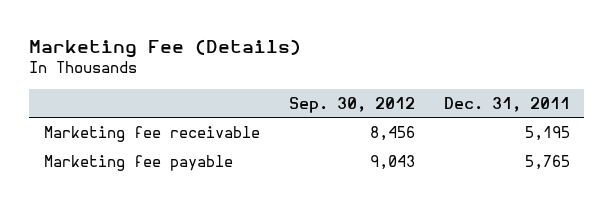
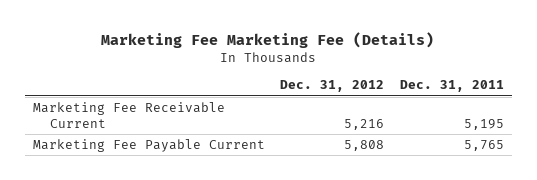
- Marketing Fee (Details)
+ Marketing Fee Marketing Fee (Details)
- | Sep. 30, 2012 | Dec. 31, 2011
+ | Dec. 31, 2012 | Dec. 31, 2011
- Marketing fee receivable | 8,456 | 5,195
- Marketing fee payable | 9,043 | 5,765
+ Marketing Fee Receivable Current | 5,216 | 5,195
+ Marketing Fee Payable Current | 5,808 | 5,765

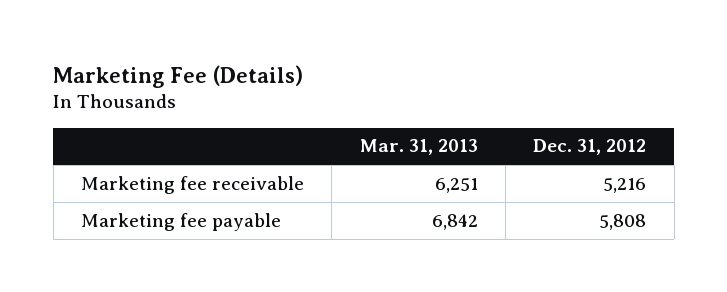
- Marketing Fee Marketing Fee (Details)
+ Marketing Fee (Details)
- | Dec. 31, 2012 | Dec. 31, 2011
+ | Mar. 31, 2013 | Dec. 31, 2012
- Marketing Fee Receivable Current | 5,216 | 5,195
- Marketing Fee Payable Current | 5,808 | 5,765
+ Marketing fee receivable | 6,251 | 5,216
+ Marketing fee payable | 6,842 | 5,808

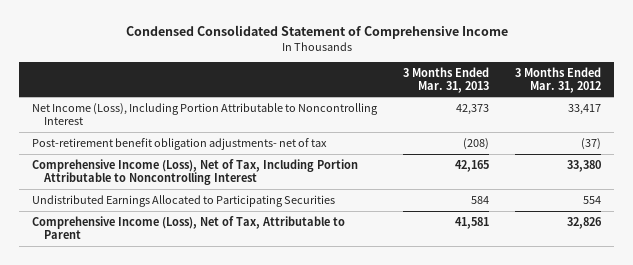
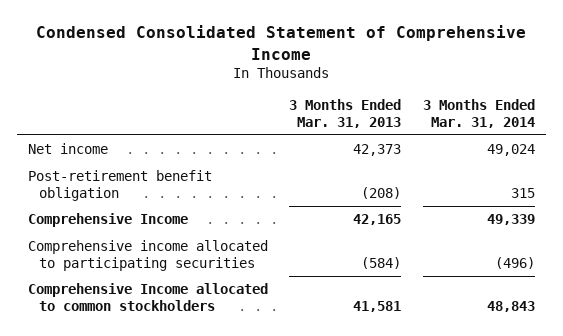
- | 3 Months Ended Mar. 31, 2013 | 3 Months Ended Mar. 31, 2012
+ | 3 Months Ended Mar. 31, 2013 | 3 Months Ended Mar. 31, 2014
- Net Income (Loss), Including Portion Attributable to Noncontrolling Interest | 42,373 | 33,417
- Post-retirement benefit obligation adjustments- net of tax | (208) | (37)
- Comprehensive Income (Loss), Net of Tax, Including Portion Attributable to Noncontrolling Interest | 42,165 | 33,380
- Undistributed Earnings Allocated to Participating Securities | 584 | 554
- Comprehensive Income (Loss), Net of Tax, Attributable to Parent | 41,581 | 32,826
+ Net income | 42,373 | 49,024
+ Post-retirement benefit obligation | (208) | 315
+ Comprehensive Income | 42,165 | 49,339
+ Comprehensive income allocated to participating securities | (584) | (496)
+ Comprehensive Income allocated to common stockholders | 41,581 | 48,843

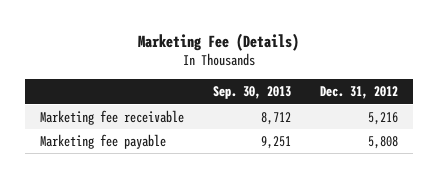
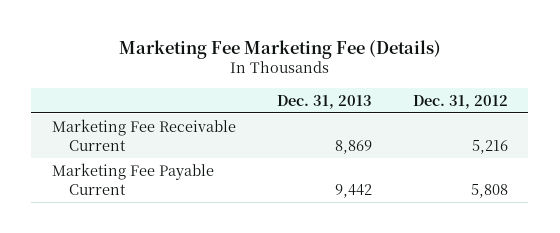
- Marketing Fee (Details)
+ Marketing Fee Marketing Fee (Details)
- | Sep. 30, 2013 | Dec. 31, 2012
+ | Dec. 31, 2013 | Dec. 31, 2012
- Marketing fee receivable | 8,712 | 5,216
- Marketing fee payable | 9,251 | 5,808
+ Marketing Fee Receivable Current | 8,869 | 5,216
+ Marketing Fee Payable Current | 9,442 | 5,808

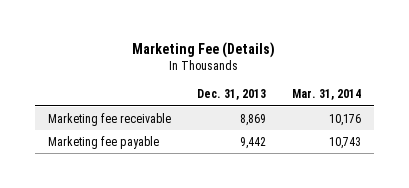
- Marketing Fee Marketing Fee (Details)
+ Marketing Fee (Details)
- | Dec. 31, 2013 | Dec. 31, 2012
+ | Dec. 31, 2013 | Mar. 31, 2014
- Marketing Fee Receivable Current | 8,869 | 5,216
- Marketing Fee Payable Current | 9,442 | 5,808
+ Marketing fee receivable | 8,869 | 10,176
+ Marketing fee payable | 9,442 | 10,743

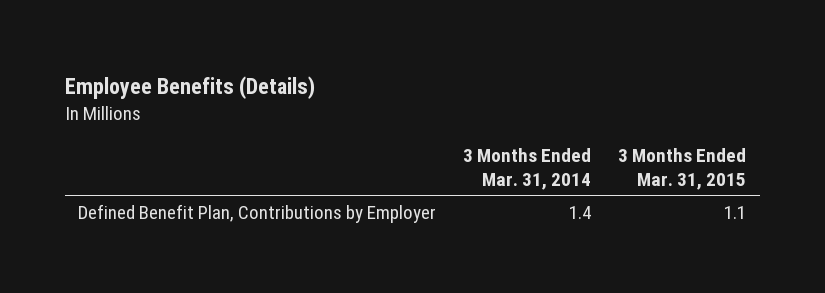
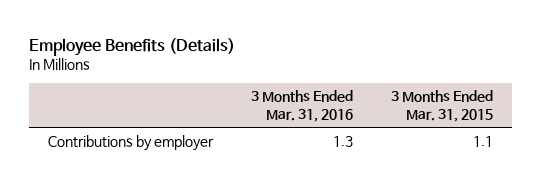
- | 3 Months Ended Mar. 31, 2014 | 3 Months Ended Mar. 31, 2015
+ | 3 Months Ended Mar. 31, 2016 | 3 Months Ended Mar. 31, 2015
- Defined Benefit Plan, Contributions by Employer | 1.4 | 1.1
+ Contributions by employer | 1.3 | 1.1

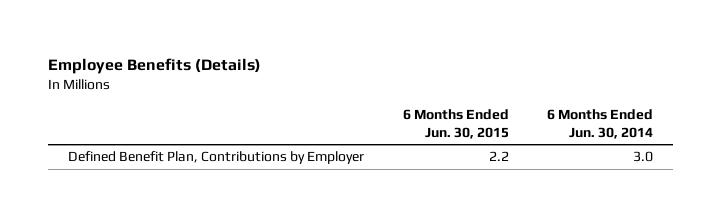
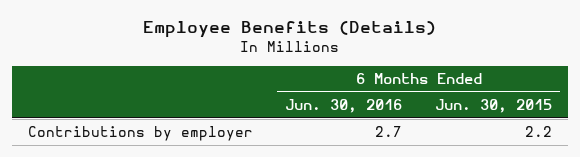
- | 6 Months Ended Jun. 30, 2015 | 6 Months Ended Jun. 30, 2014
+ | 6 Months Ended Jun. 30, 2016 | 6 Months Ended Jun. 30, 2015
- Defined Benefit Plan, Contributions by Employer | 2.2 | 3.0
+ Contributions by employer | 2.7 | 2.2

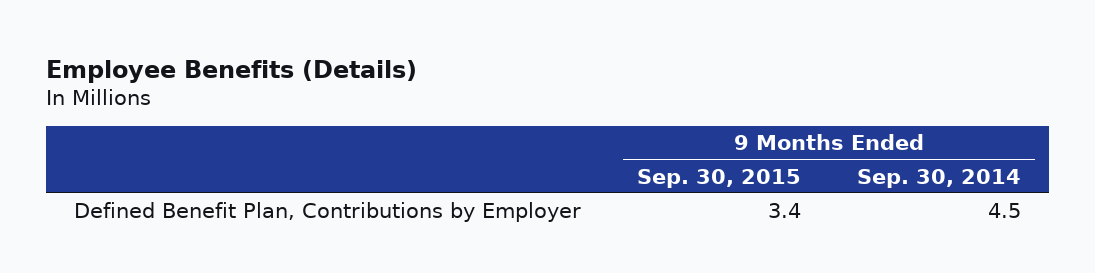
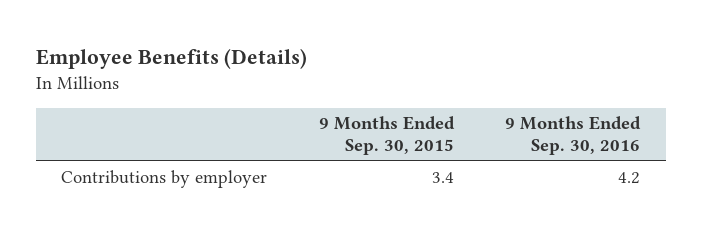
- | 9 Months Ended Sep. 30, 2015 | 9 Months Ended Sep. 30, 2014
+ | 9 Months Ended Sep. 30, 2015 | 9 Months Ended Sep. 30, 2016
- Defined Benefit Plan, Contributions by Employer | 3.4 | 4.5
+ Contributions by employer | 3.4 | 4.2

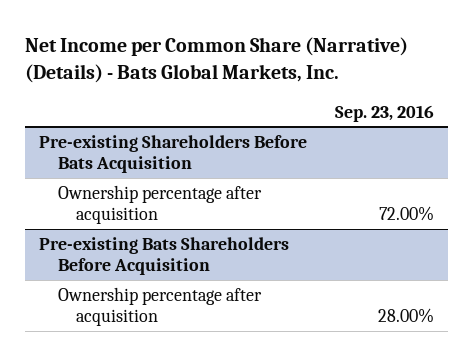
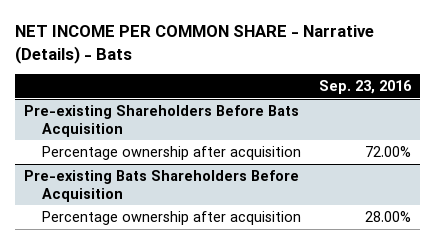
- Net Income per Common Share (Narrative) (Details) - Bats Global Markets, Inc.
+ NET INCOME PER COMMON SHARE - Narrative (Details) - Bats
@ Pre-existing Shareholders Before Bats Acquisition
- Ownership percentage after acquisition | 72.00%
+ Percentage ownership after acquisition | 72.00%
@ Pre-existing Bats Shareholders Before Acquisition
- Ownership percentage after acquisition | 28.00%
+ Percentage ownership after acquisition | 28.00%

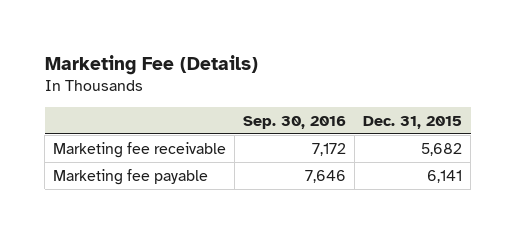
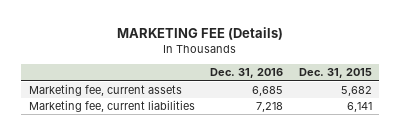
- Marketing Fee (Details)
+ MARKETING FEE (Details)
- | Sep. 30, 2016 | Dec. 31, 2015
+ | Dec. 31, 2016 | Dec. 31, 2015
- Marketing fee receivable | 7,172 | 5,682
- Marketing fee payable | 7,646 | 6,141
+ Marketing fee, current assets | 6,685 | 5,682
+ Marketing fee, current liabilities | 7,218 | 6,141

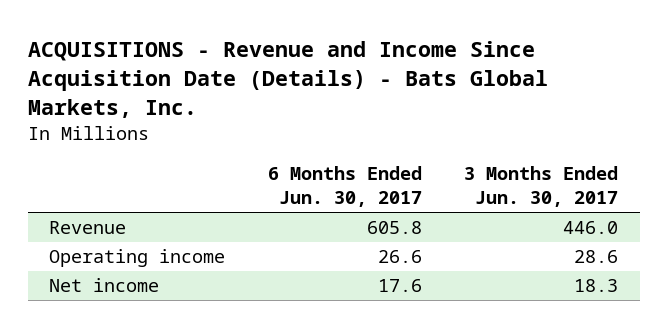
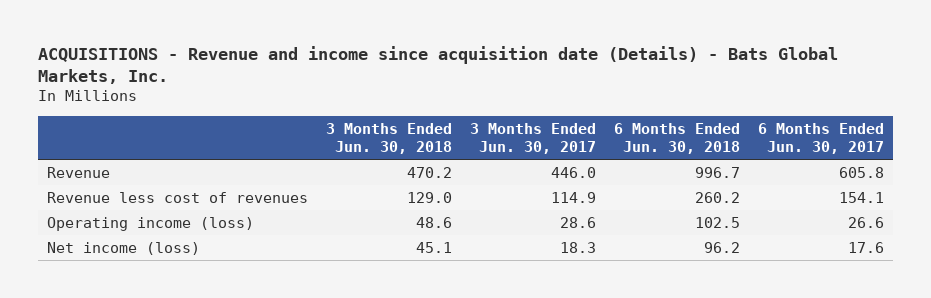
- ACQUISITIONS - Revenue and Income Since Acquisition Date (Details) - Bats Global Markets, Inc.
+ ACQUISITIONS - Revenue and income since acquisition date (Details) - Bats Global Markets, Inc.
- | 6 Months Ended Jun. 30, 2017 | 3 Months Ended Jun. 30, 2017
+ | 3 Months Ended Jun. 30, 2018 | 3 Months Ended Jun. 30, 2017 | 6 Months Ended Jun. 30, 2018 | 6 Months Ended Jun. 30, 2017
- Operating income | 26.6 | 28.6
- Net income | 17.6 | 18.3
+ Revenue less cost of revenues | 129.0 | 114.9 | 260.2 | 154.1
+ Operating income (loss) | 48.6 | 28.6 | 102.5 | 26.6
+ Net income (loss) | 45.1 | 18.3 | 96.2 | 17.6

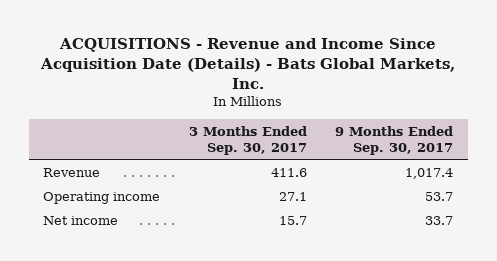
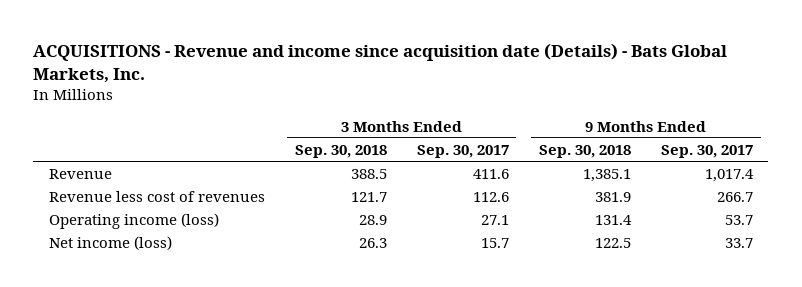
- ACQUISITIONS - Revenue and Income Since Acquisition Date (Details) - Bats Global Markets, Inc.
+ ACQUISITIONS - Revenue and income since acquisition date (Details) - Bats Global Markets, Inc.
- | 3 Months Ended Sep. 30, 2017 | 9 Months Ended Sep. 30, 2017
+ | 3 Months Ended Sep. 30, 2018 | 3 Months Ended Sep. 30, 2017 | 9 Months Ended Sep. 30, 2018 | 9 Months Ended Sep. 30, 2017
- Operating income | 27.1 | 53.7
- Net income | 15.7 | 33.7
+ Revenue less cost of revenues | 121.7 | 112.6 | 381.9 | 266.7
+ Operating income (loss) | 28.9 | 27.1 | 131.4 | 53.7
+ Net income (loss) | 26.3 | 15.7 | 122.5 | 33.7

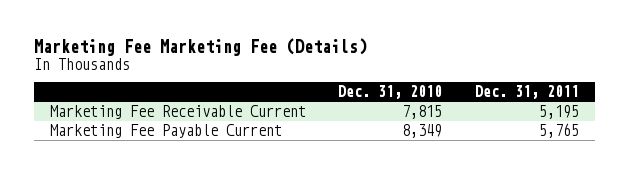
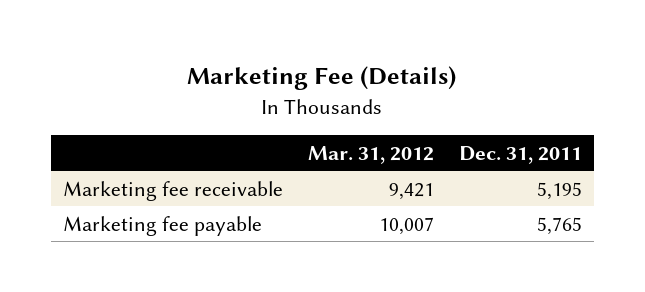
- Marketing Fee Marketing Fee (Details)
+ Marketing Fee (Details)
- | Dec. 31, 2010 | Dec. 31, 2011
+ | Mar. 31, 2012 | Dec. 31, 2011
- Marketing Fee Receivable Current | 7,815 | 5,195
- Marketing Fee Payable Current | 8,349 | 5,765
+ Marketing fee receivable | 9,421 | 5,195
+ Marketing fee payable | 10,007 | 5,765

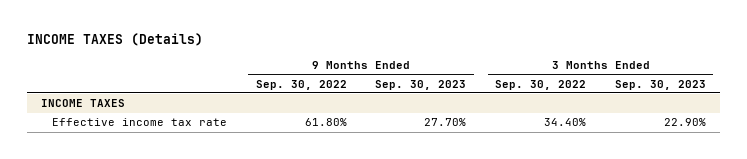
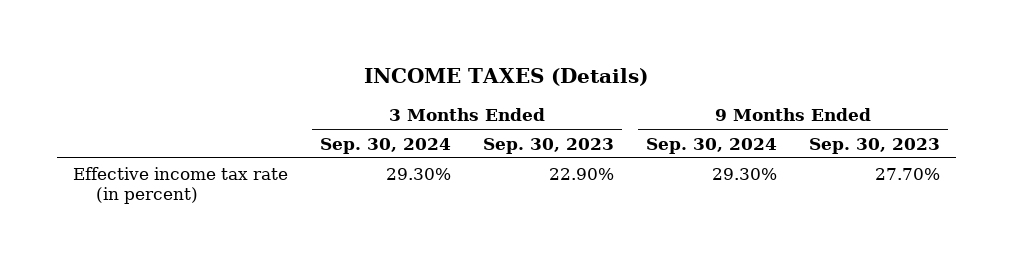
- | 9 Months Ended Sep. 30, 2022 | 9 Months Ended Sep. 30, 2023 | 3 Months Ended Sep. 30, 2022 | 3 Months Ended Sep. 30, 2023
+ | 3 Months Ended Sep. 30, 2024 | 3 Months Ended Sep. 30, 2023 | 9 Months Ended Sep. 30, 2024 | 9 Months Ended Sep. 30, 2023
- INCOME TAXES
- Effective income tax rate | 61.80% | 27.70% | 34.40% | 22.90%
+ Effective income tax rate (in percent) | 29.30% | 22.90% | 29.30% | 27.70%

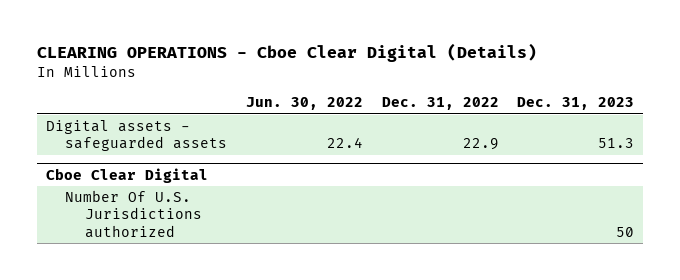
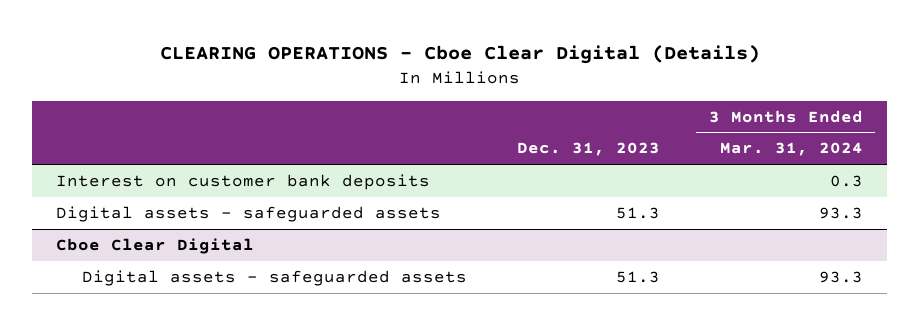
- | Jun. 30, 2022 | Dec. 31, 2022 | Dec. 31, 2023
+ | Dec. 31, 2023 | 3 Months Ended Mar. 31, 2024
+ Interest on customer bank deposits | | 0.3
@ Cboe Clear Digital
- Number Of U.S. Jurisdictions authorized | | | 50
+ Digital assets - safeguarded assets | 51.3 | 93.3

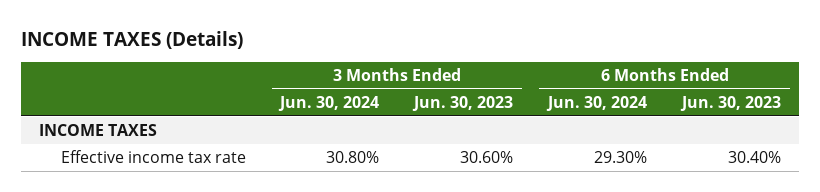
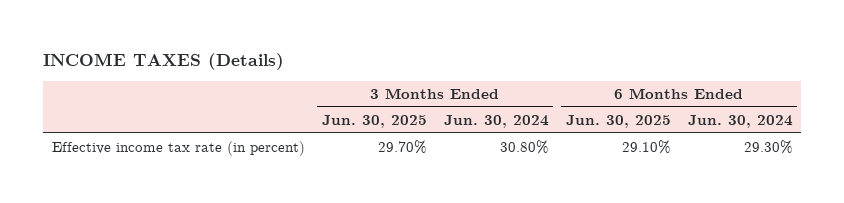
- | 3 Months Ended Jun. 30, 2024 | 3 Months Ended Jun. 30, 2023 | 6 Months Ended Jun. 30, 2024 | 6 Months Ended Jun. 30, 2023
+ | 3 Months Ended Jun. 30, 2025 | 3 Months Ended Jun. 30, 2024 | 6 Months Ended Jun. 30, 2025 | 6 Months Ended Jun. 30, 2024
- INCOME TAXES
- Effective income tax rate | 30.80% | 30.60% | 29.30% | 30.40%
+ Effective income tax rate (in percent) | 29.70% | 30.80% | 29.10% | 29.30%

